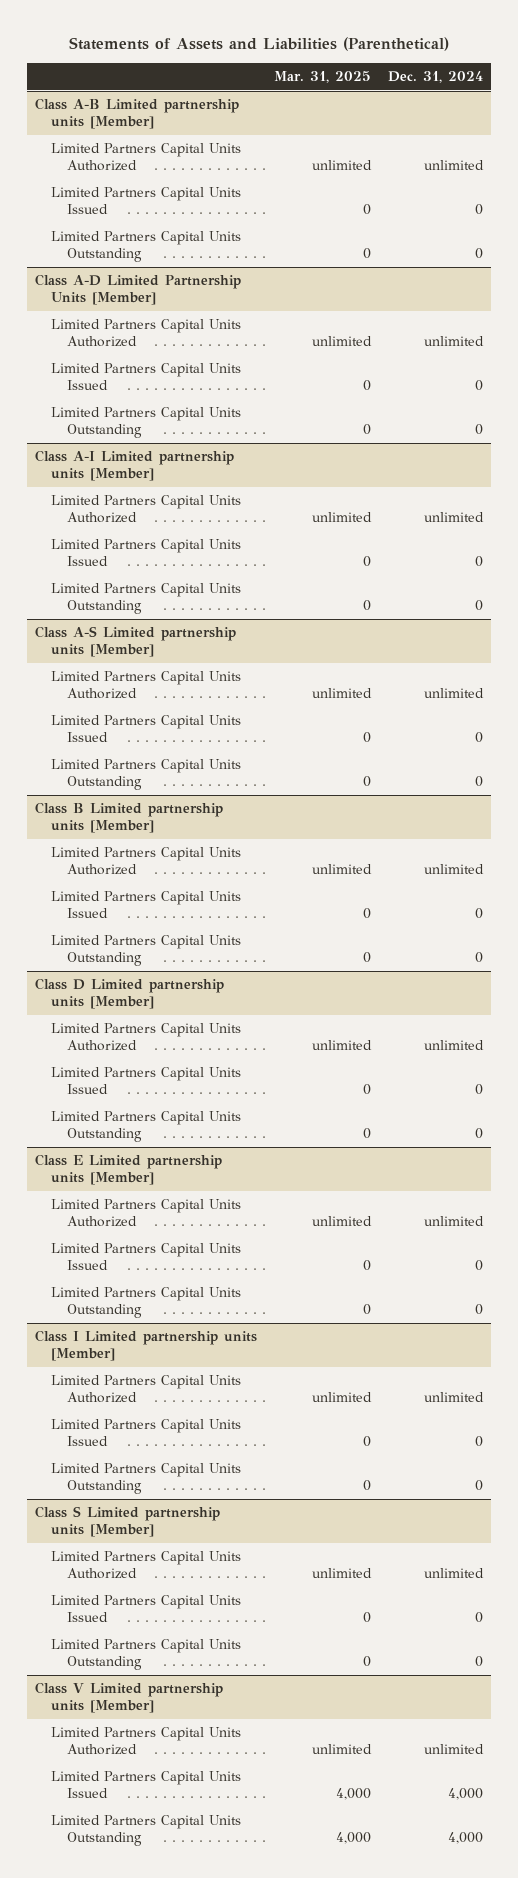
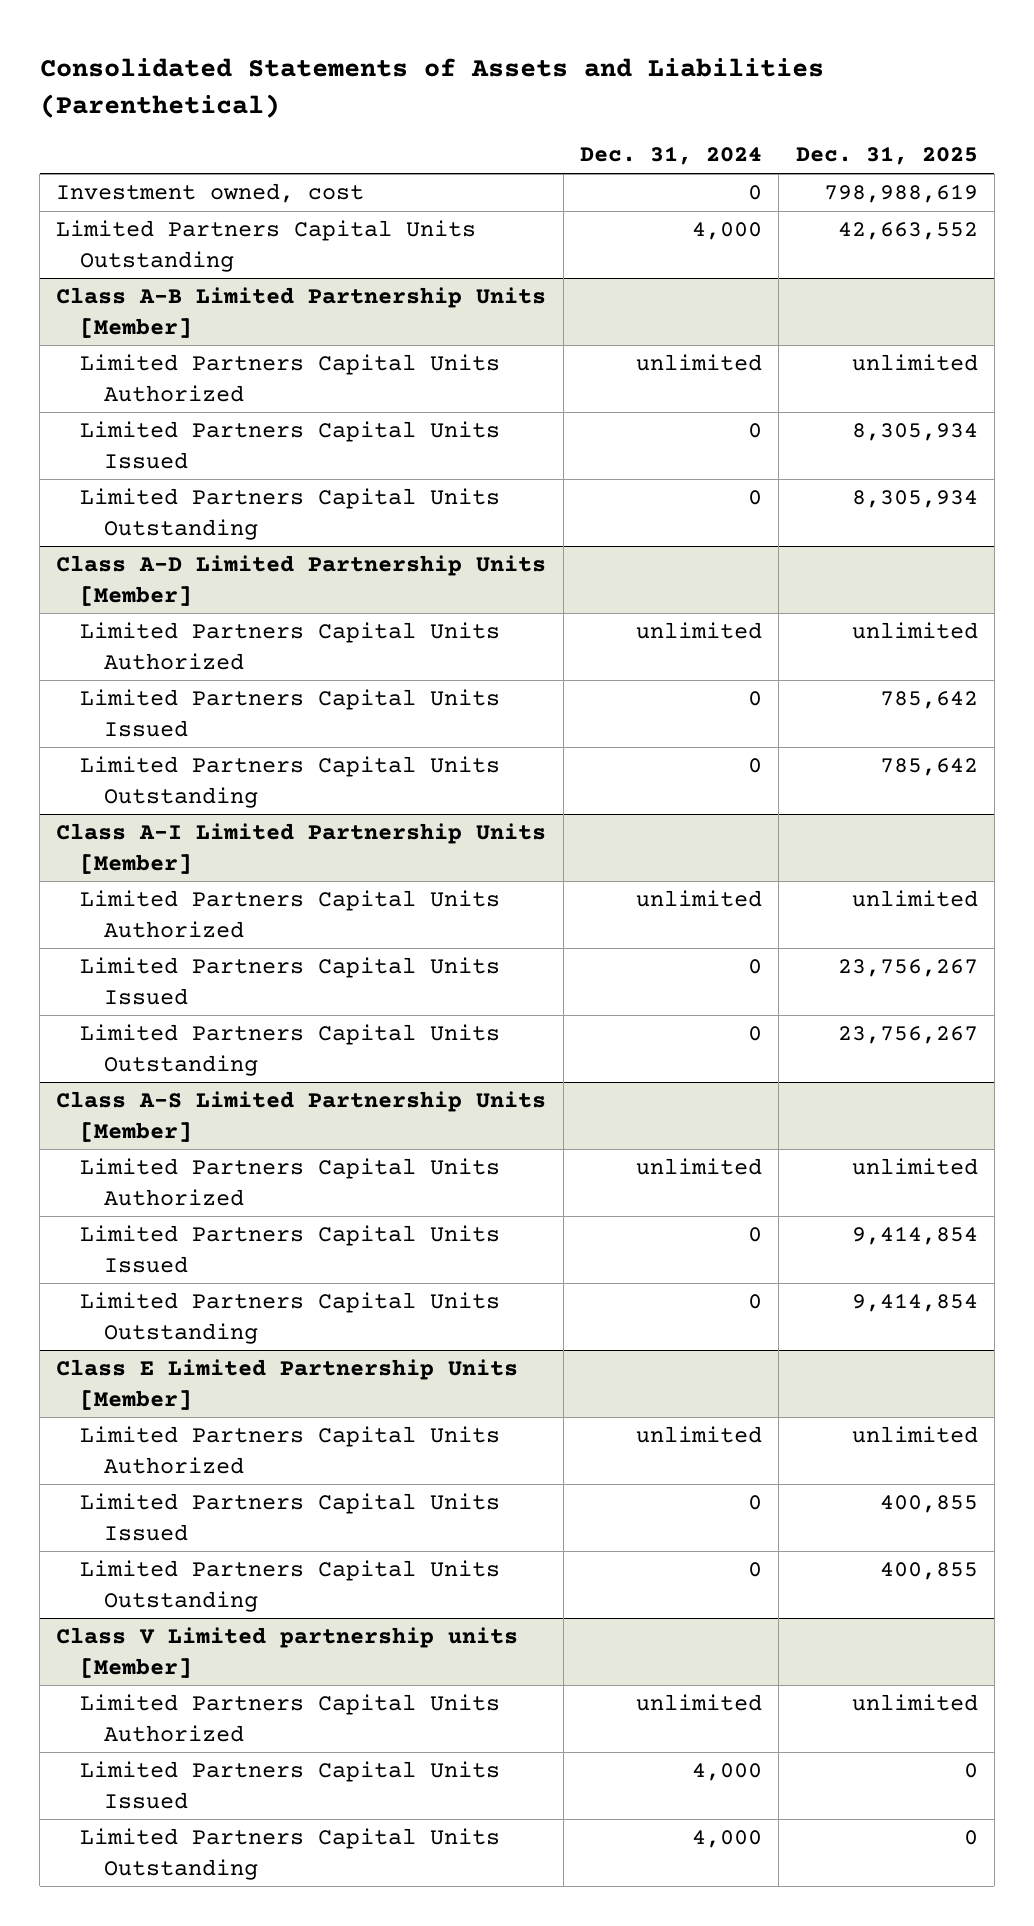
- Statements of Assets and Liabilities (Parenthetical)
+ Consolidated Statements of Assets and Liabilities (Parenthetical)
- | Mar. 31, 2025 | Dec. 31, 2024
+ | Dec. 31, 2024 | Dec. 31, 2025
- Class A-B Limited partnership units [Member]
+ Investment owned, cost | 0 | 798,988,619
+ Limited Partners Capital Units Outstanding | 4,000 | 42,663,552
+ Class A-B Limited Partnership Units [Member]
- Class A-I Limited partnership units [Member]
- Limited Partners Capital Units Authorized | unlimited | unlimited
- Limited Partners Capital Units Issued | 0 | 0
- Limited Partners Capital Units Outstanding | 0 | 0
- Class A-S Limited partnership units [Member]
- Limited Partners Capital Units Authorized | unlimited | unlimited
- Limited Partners Capital Units Issued | 0 | 0
- Limited Partners Capital Units Outstanding | 0 | 0
- Class B Limited partnership units [Member]
- Limited Partners Capital Units Authorized | unlimited | unlimited
- Limited Partners Capital Units Issued | 0 | 0
- Limited Partners Capital Units Outstanding | 0 | 0
- Class D Limited partnership units [Member]
- Limited Partners Capital Units Authorized | unlimited | unlimited
- Limited Partners Capital Units Issued | 0 | 0
- Limited Partners Capital Units Outstanding | 0 | 0
- Class E Limited partnership units [Member]
+ Class A-I Limited Partnership Units [Member]
- Class I Limited partnership units [Member]
+ Class A-S Limited Partnership Units [Member]
- Class S Limited partnership units [Member]
+ Class E Limited Partnership Units [Member]

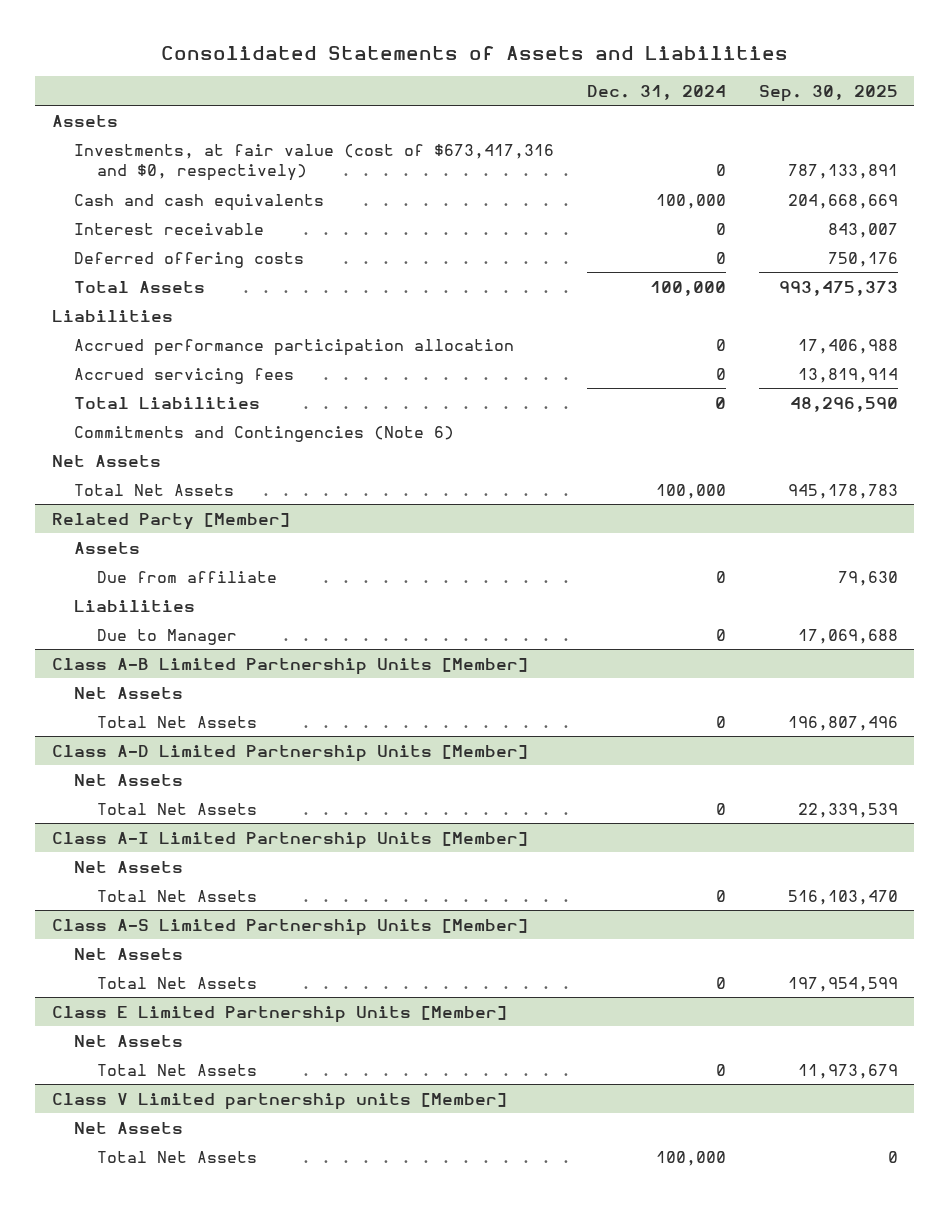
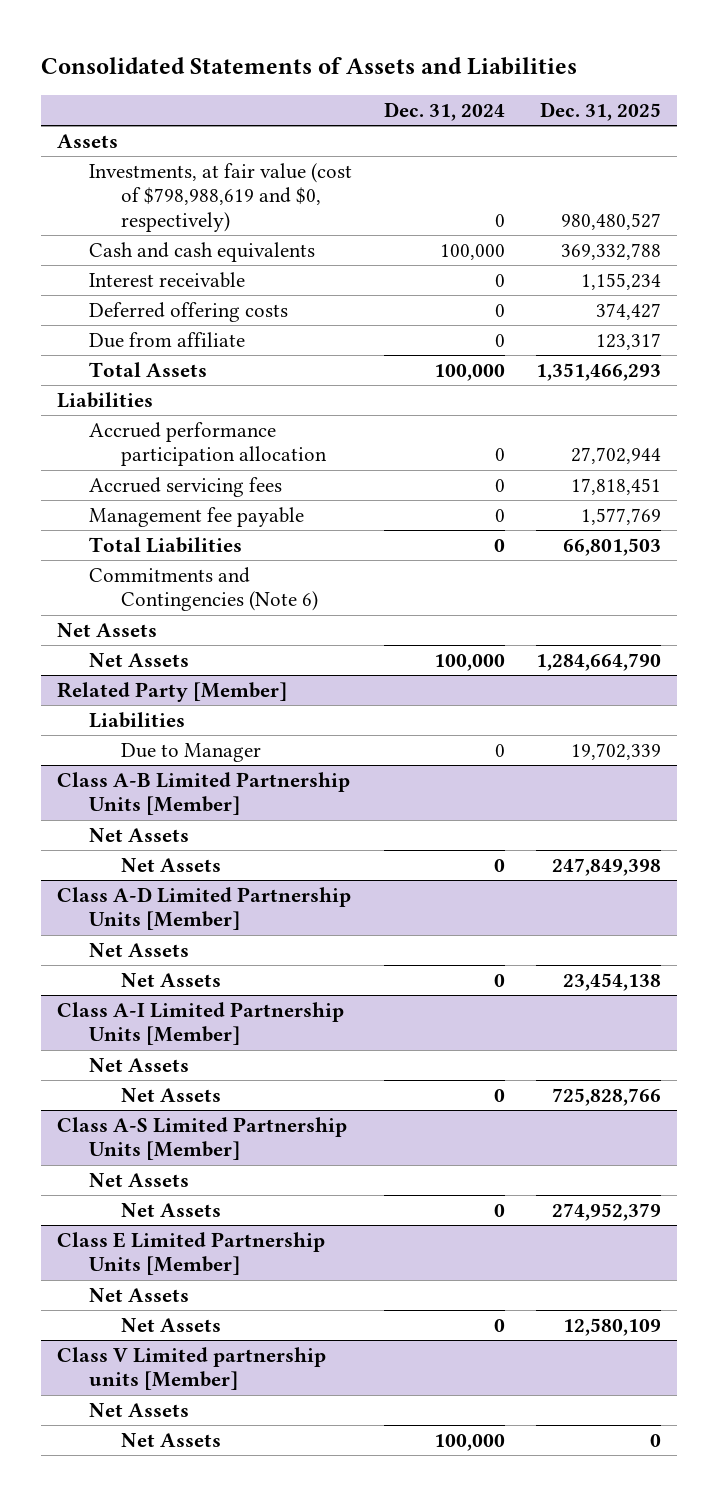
- | Dec. 31, 2024 | Sep. 30, 2025
+ | Dec. 31, 2024 | Dec. 31, 2025
- Investments, at fair value (cost of $673,417,316 and $0, respectively) | 0 | 787,133,891
+ Investments, at fair value (cost of $798,988,619 and $0, respectively) | 0 | 980,480,527
+ Due from affiliate | 0 | 123,317
+ Management fee payable | 0 | 1,577,769
- Total Net Assets | 100,000 | 945,178,783
+ Net Assets | 100,000 | 1,284,664,790
@ Related Party [Member]
- Assets
- Due from affiliate | 0 | 79,630
@ Class A-B Limited Partnership Units [Member]
- Total Net Assets | 0 | 196,807,496
+ Net Assets | 0 | 247,849,398
@ Class A-D Limited Partnership Units [Member]
- Total Net Assets | 0 | 22,339,539
+ Net Assets | 0 | 23,454,138
@ Class A-I Limited Partnership Units [Member]
- Total Net Assets | 0 | 516,103,470
+ Net Assets | 0 | 725,828,766
@ Class A-S Limited Partnership Units [Member]
- Total Net Assets | 0 | 197,954,599
+ Net Assets | 0 | 274,952,379
@ Class E Limited Partnership Units [Member]
- Total Net Assets | 0 | 11,973,679
+ Net Assets | 0 | 12,580,109
@ Class V Limited partnership units [Member]
- Total Net Assets | 100,000 | 0
+ Net Assets | 100,000 | 0

